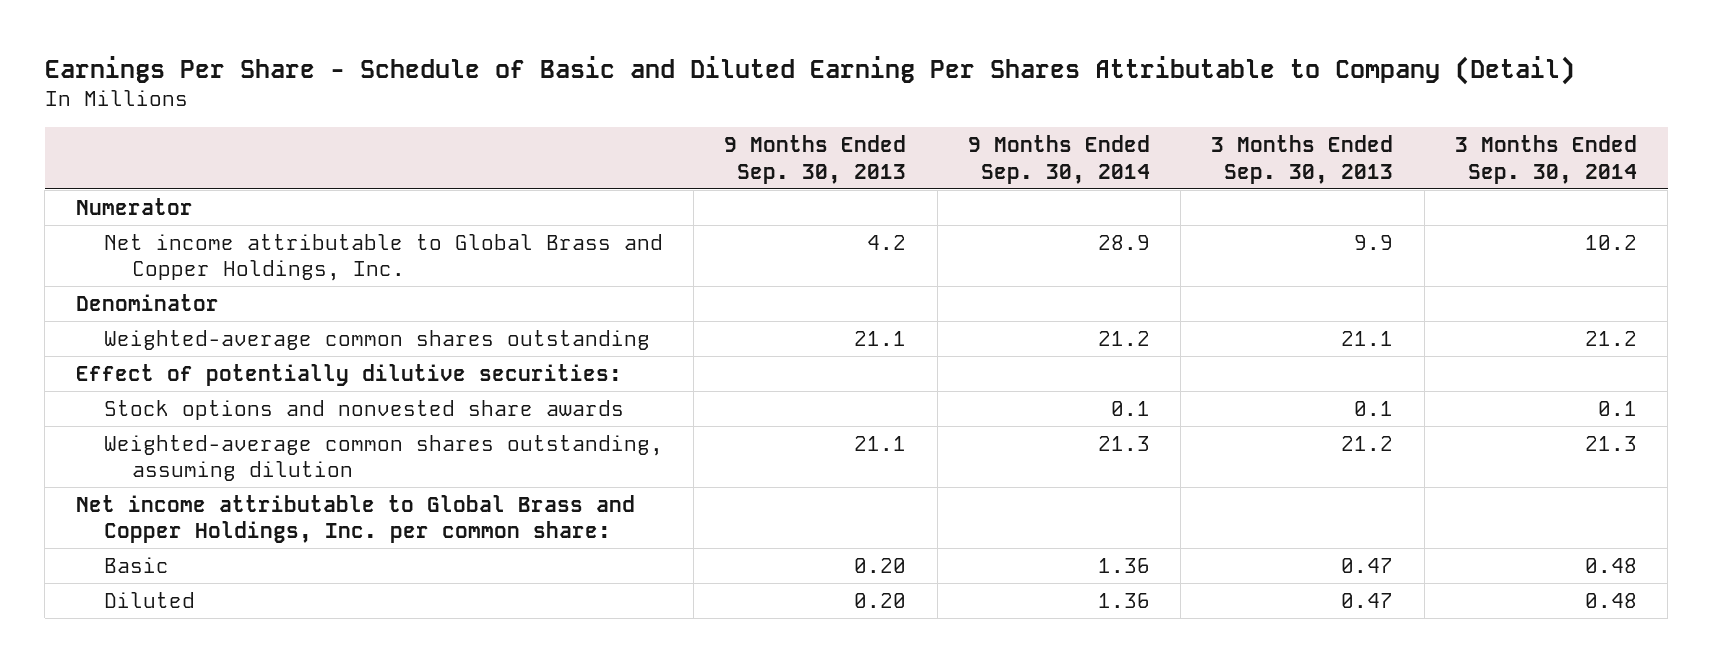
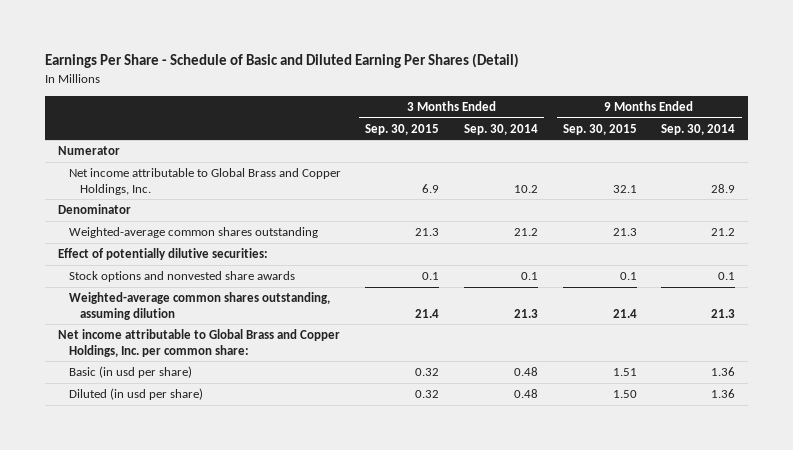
- Earnings Per Share - Schedule of Basic and Diluted Earning Per Shares Attributable to Company (Detail)
+ Earnings Per Share - Schedule of Basic and Diluted Earning Per Shares (Detail)
- | 9 Months Ended Sep. 30, 2013 | 9 Months Ended Sep. 30, 2014 | 3 Months Ended Sep. 30, 2013 | 3 Months Ended Sep. 30, 2014
+ | 3 Months Ended Sep. 30, 2015 | 3 Months Ended Sep. 30, 2014 | 9 Months Ended Sep. 30, 2015 | 9 Months Ended Sep. 30, 2014
- Basic | 0.20 | 1.36 | 0.47 | 0.48
- Diluted | 0.20 | 1.36 | 0.47 | 0.48
+ Basic (in usd per share) | 0.32 | 0.48 | 1.51 | 1.36
+ Diluted (in usd per share) | 0.32 | 0.48 | 1.50 | 1.36

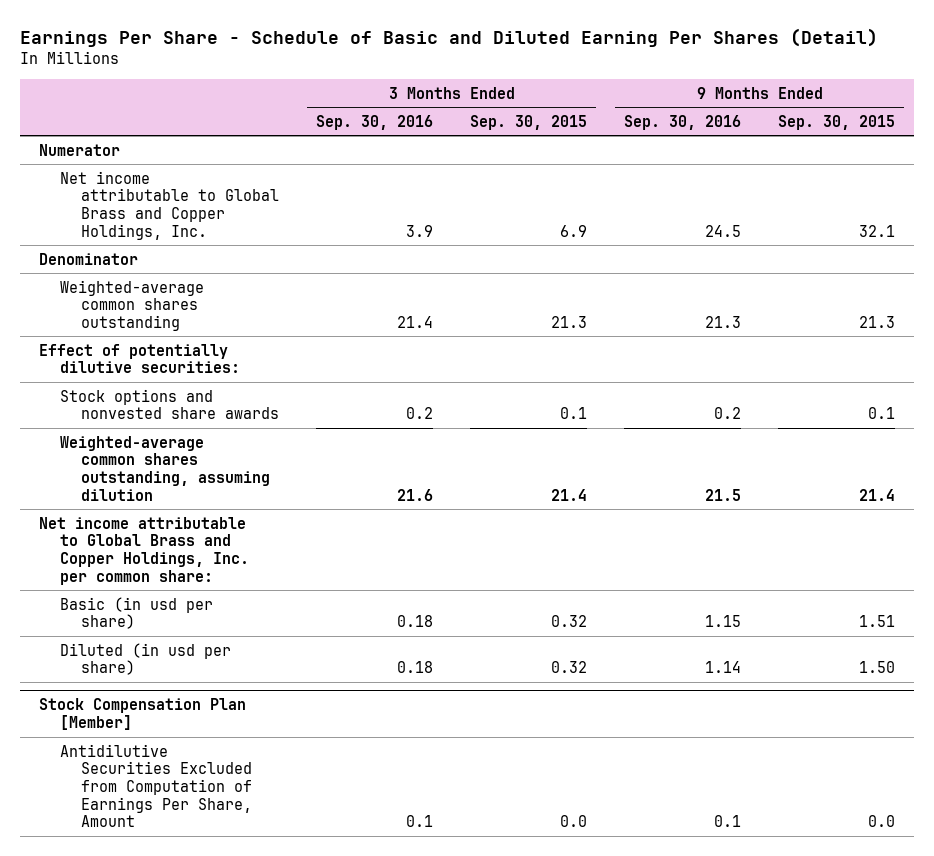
- | 3 Months Ended Sep. 30, 2015 | 3 Months Ended Sep. 30, 2014 | 9 Months Ended Sep. 30, 2015 | 9 Months Ended Sep. 30, 2014
+ | 3 Months Ended Sep. 30, 2016 | 3 Months Ended Sep. 30, 2015 | 9 Months Ended Sep. 30, 2016 | 9 Months Ended Sep. 30, 2015
+ Stock Compensation Plan [Member]
+ Antidilutive Securities Excluded from Computation of Earnings Per Share, Amount | 0.1 | 0.0 | 0.1 | 0.0

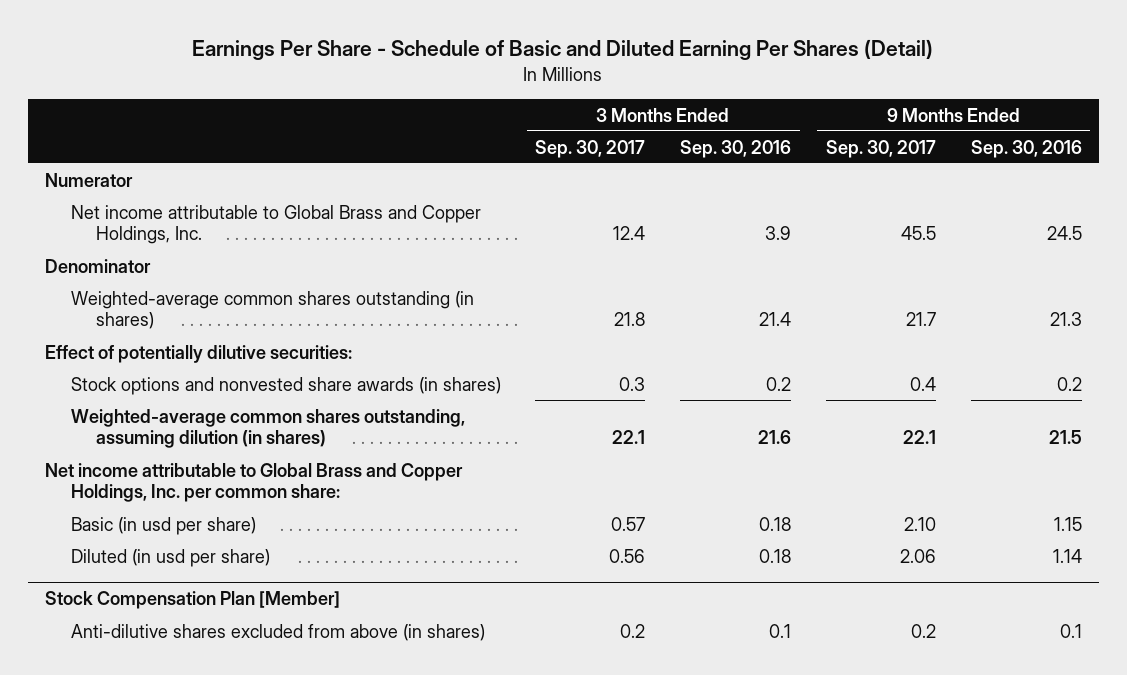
- | 3 Months Ended Sep. 30, 2016 | 3 Months Ended Sep. 30, 2015 | 9 Months Ended Sep. 30, 2016 | 9 Months Ended Sep. 30, 2015
+ | 3 Months Ended Sep. 30, 2017 | 3 Months Ended Sep. 30, 2016 | 9 Months Ended Sep. 30, 2017 | 9 Months Ended Sep. 30, 2016
- Weighted-average common shares outstanding | 21.4 | 21.3 | 21.3 | 21.3
+ Weighted-average common shares outstanding (in shares) | 21.8 | 21.4 | 21.7 | 21.3
- Stock options and nonvested share awards | 0.2 | 0.1 | 0.2 | 0.1
- Weighted-average common shares outstanding, assuming dilution | 21.6 | 21.4 | 21.5 | 21.4
+ Stock options and nonvested share awards (in shares) | 0.3 | 0.2 | 0.4 | 0.2
+ Weighted-average common shares outstanding, assuming dilution (in shares) | 22.1 | 21.6 | 22.1 | 21.5
@ Stock Compensation Plan [Member]
- Antidilutive Securities Excluded from Computation of Earnings Per Share, Amount | 0.1 | 0.0 | 0.1 | 0.0
+ Anti-dilutive shares excluded from above (in shares) | 0.2 | 0.1 | 0.2 | 0.1

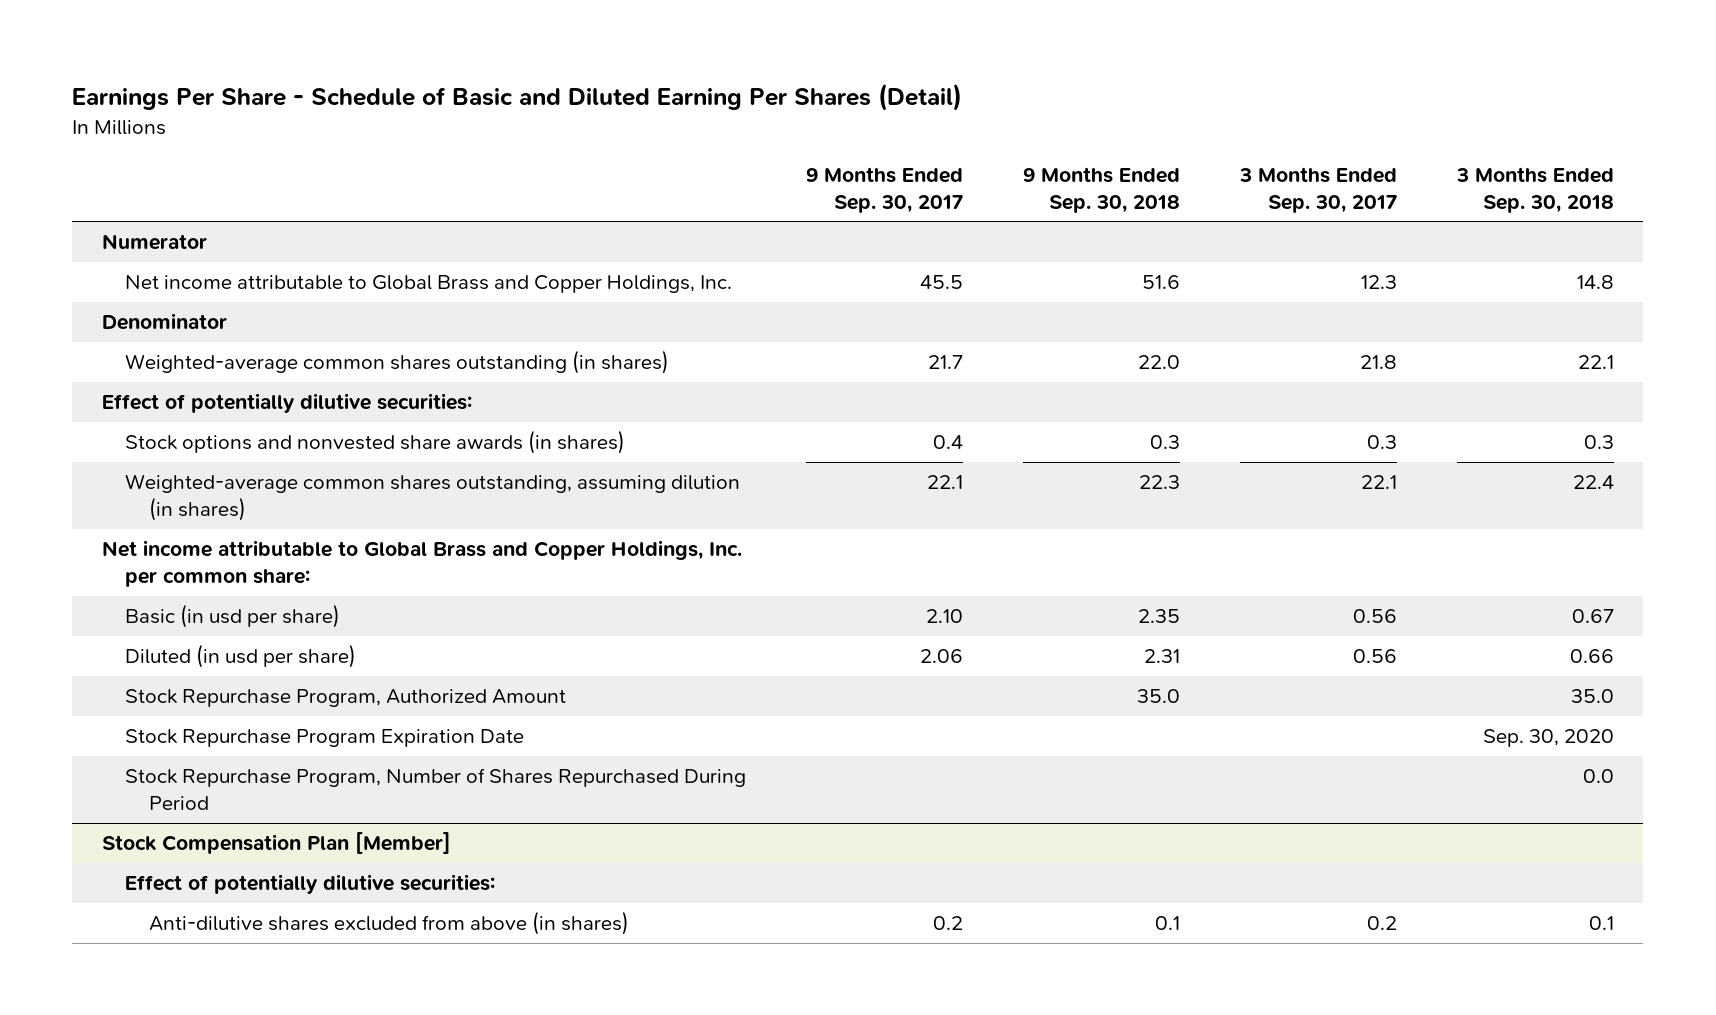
- | 3 Months Ended Sep. 30, 2017 | 3 Months Ended Sep. 30, 2016 | 9 Months Ended Sep. 30, 2017 | 9 Months Ended Sep. 30, 2016
+ | 9 Months Ended Sep. 30, 2017 | 9 Months Ended Sep. 30, 2018 | 3 Months Ended Sep. 30, 2017 | 3 Months Ended Sep. 30, 2018
- Net income attributable to Global Brass and Copper Holdings, Inc. | 12.4 | 3.9 | 45.5 | 24.5
+ Net income attributable to Global Brass and Copper Holdings, Inc. | 45.5 | 51.6 | 12.3 | 14.8
- Basic (in usd per share) | 0.57 | 0.18 | 2.10 | 1.15
+ Basic (in usd per share) | 2.10 | 2.35 | 0.56 | 0.67
+ Stock Repurchase Program, Authorized Amount | | 35.0 | | 35.0
+ Stock Repurchase Program Expiration Date | | | | Sep. 30, 2020
+ Stock Repurchase Program, Number of Shares Repurchased During Period | | | | 0.0
@ Stock Compensation Plan [Member]
+ Effect of potentially dilutive securities:

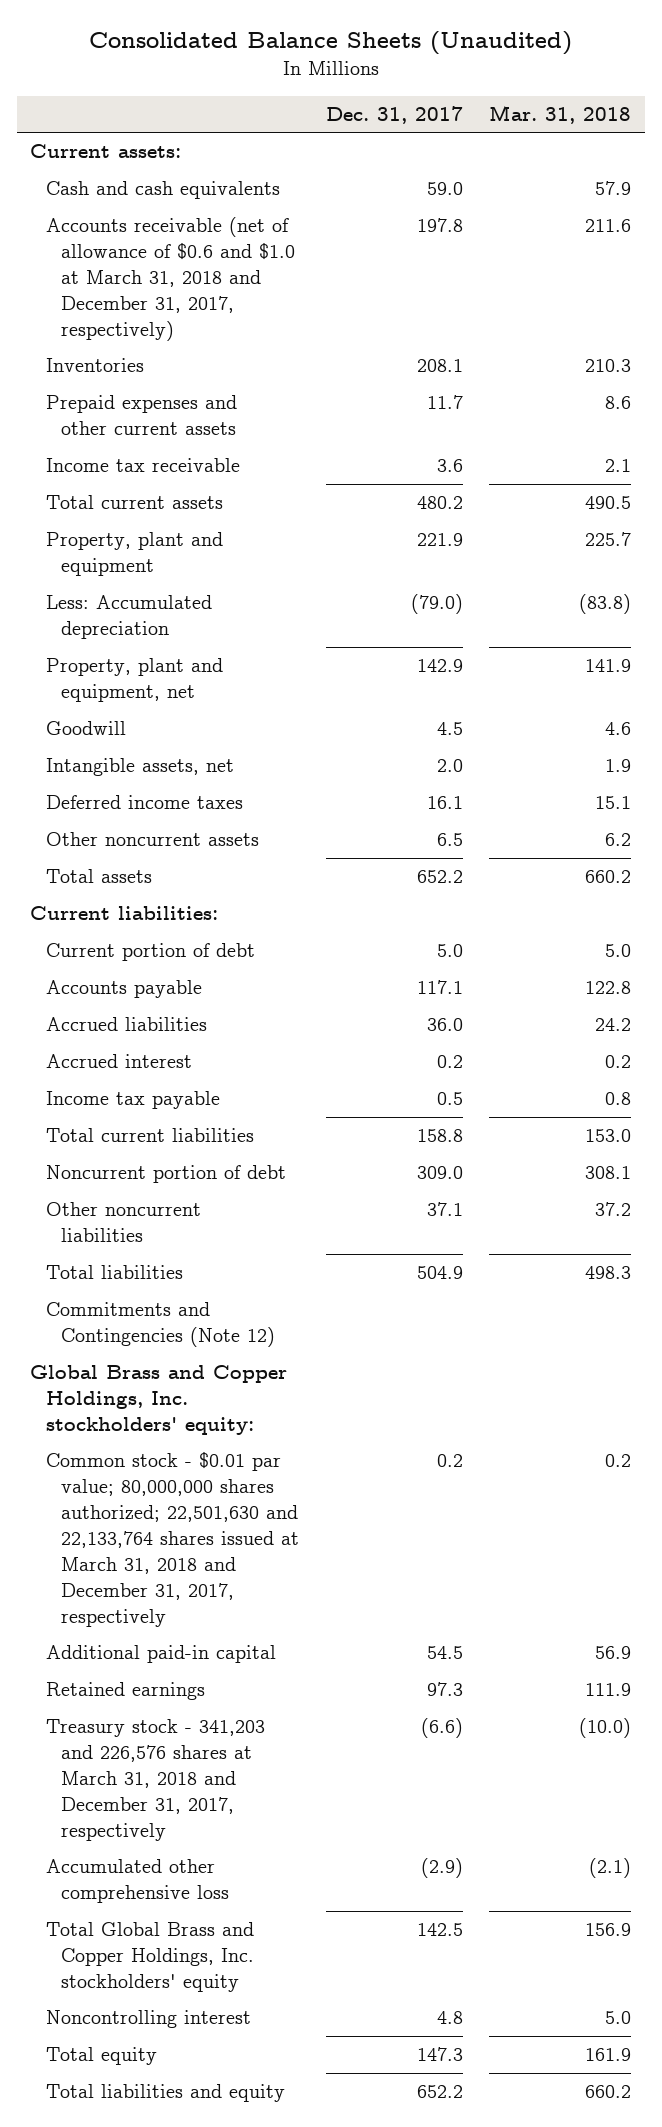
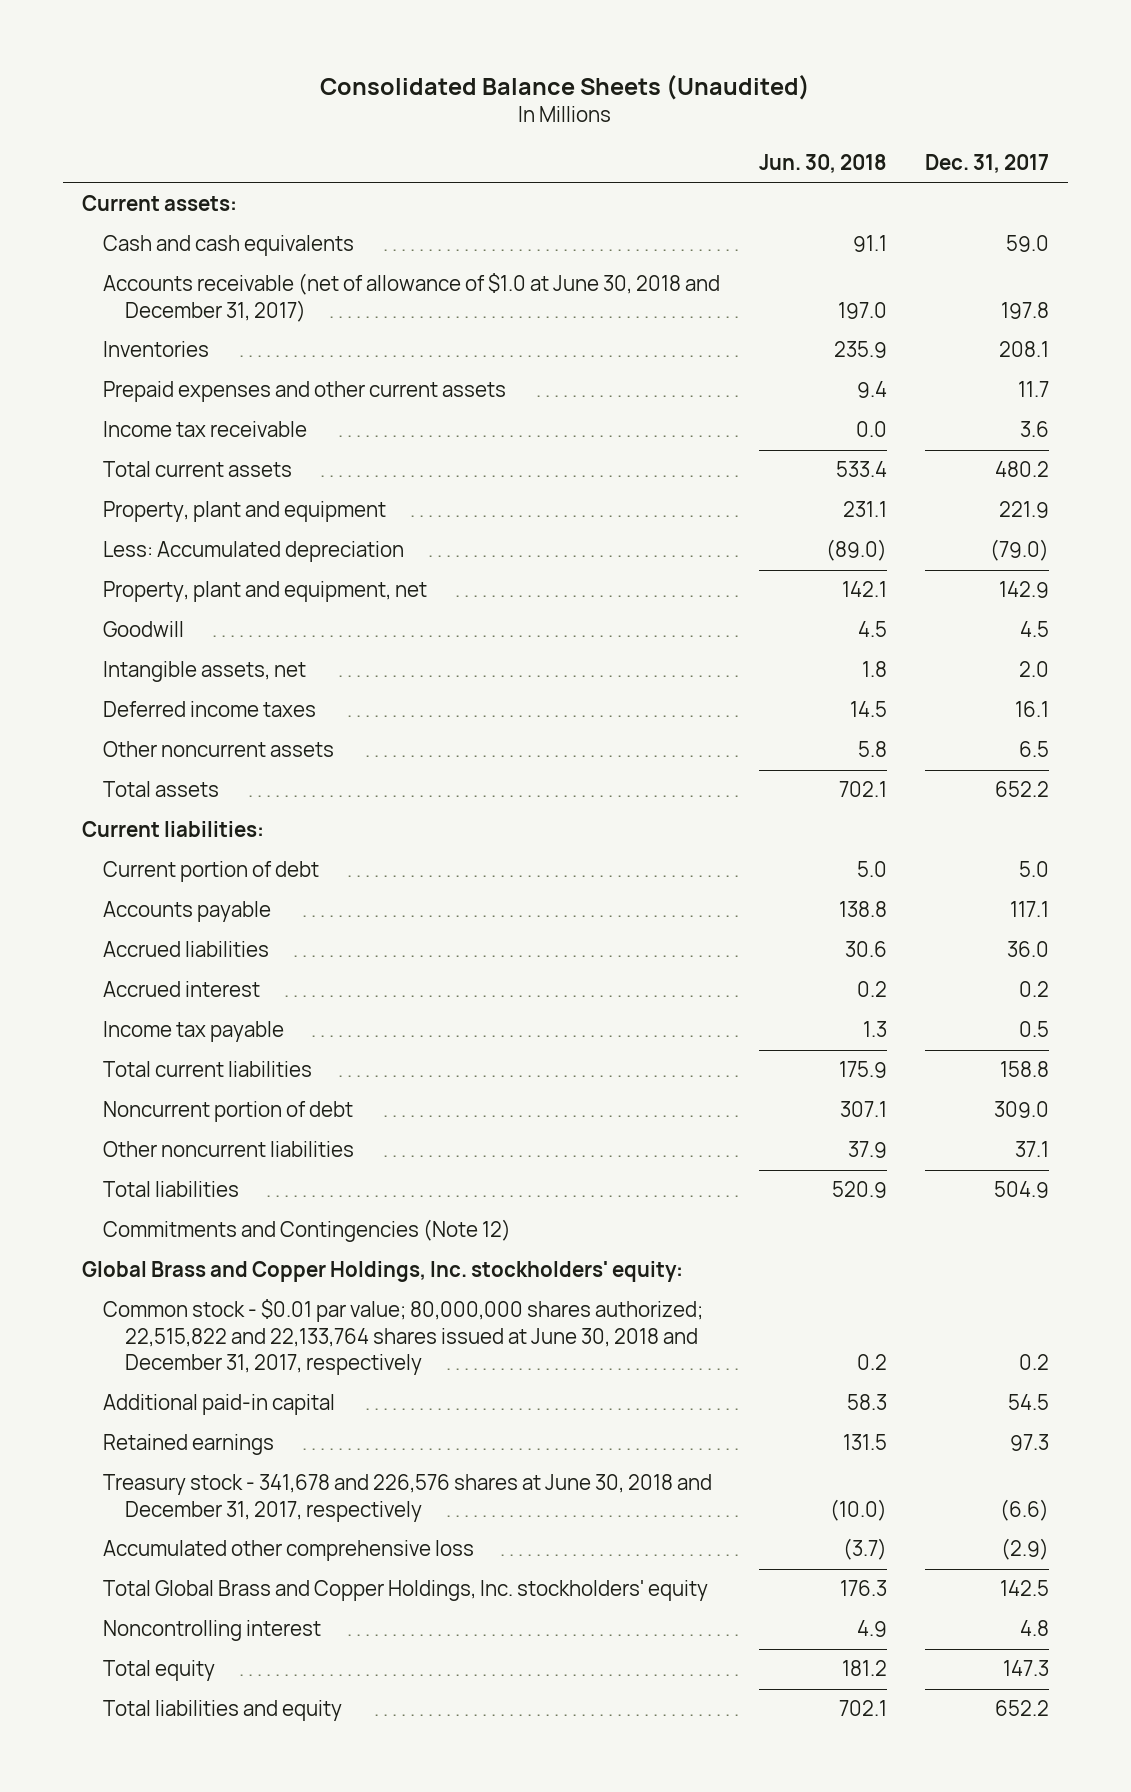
- | Dec. 31, 2017 | Mar. 31, 2018
+ | Jun. 30, 2018 | Dec. 31, 2017
- Accounts receivable (net of allowance of $0.6 and $1.0 at March 31, 2018 and December 31, 2017, respectively) | 197.8 | 211.6
+ Accounts receivable (net of allowance of $1.0 at June 30, 2018 and December 31, 2017) | 197.0 | 197.8
- Common stock - $0.01 par value; 80,000,000 shares authorized; 22,501,630 and 22,133,764 shares issued at March 31, 2018 and December 31, 2017, respectively | 0.2 | 0.2
+ Common stock - $0.01 par value; 80,000,000 shares authorized; 22,515,822 and 22,133,764 shares issued at June 30, 2018 and December 31, 2017, respectively | 0.2 | 0.2
- Treasury stock - 341,203 and 226,576 shares at March 31, 2018 and December 31, 2017, respectively | (6.6) | (10.0)
+ Treasury stock - 341,678 and 226,576 shares at June 30, 2018 and December 31, 2017, respectively | (10.0) | (6.6)

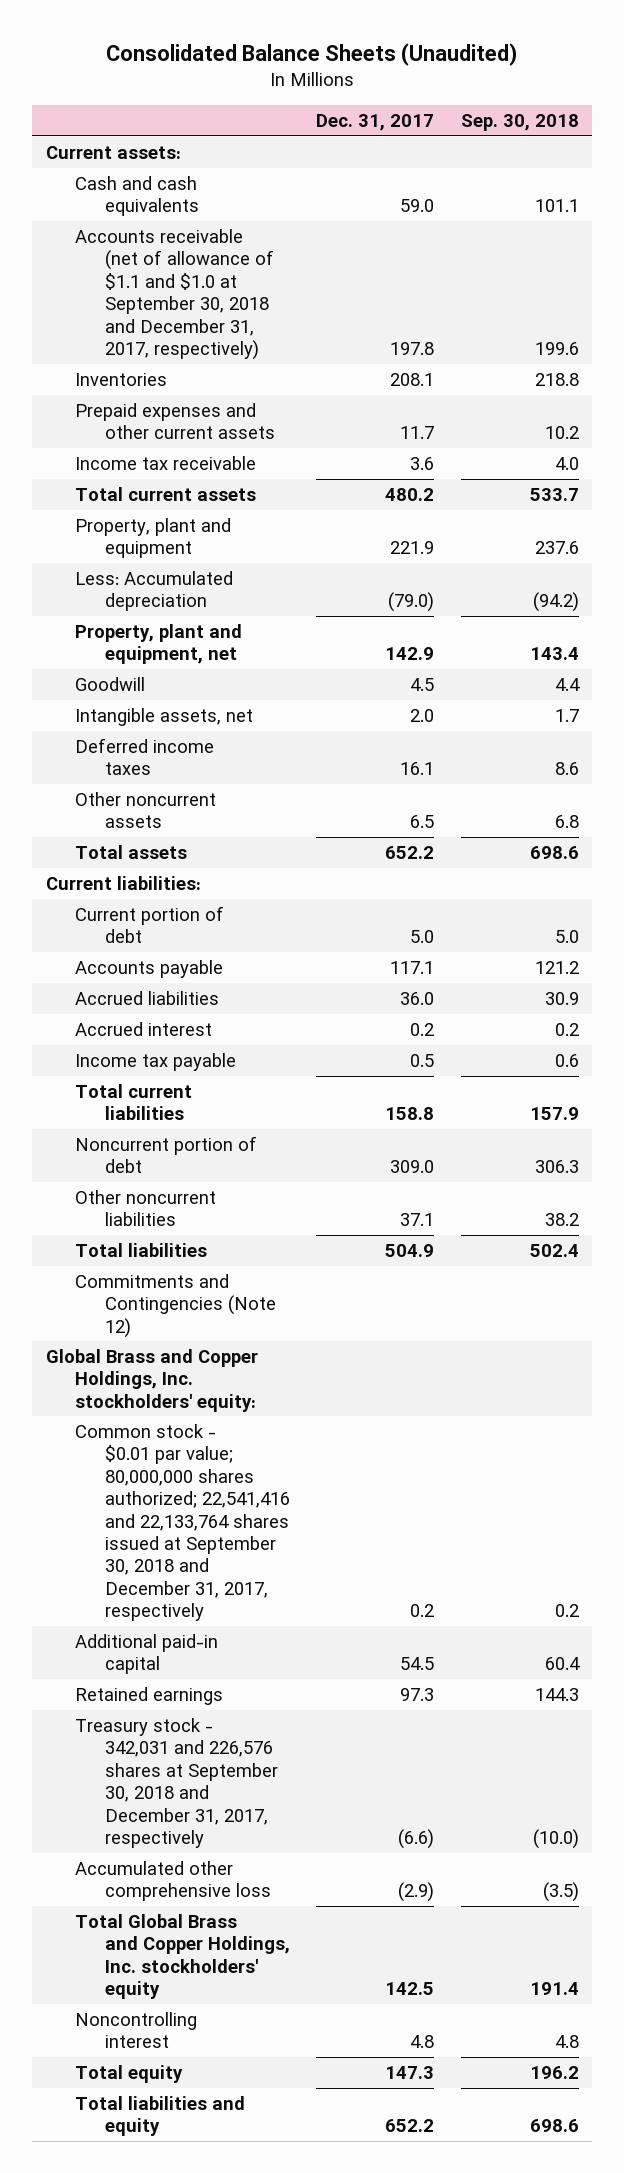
- | Jun. 30, 2018 | Dec. 31, 2017
+ | Dec. 31, 2017 | Sep. 30, 2018
- Accounts receivable (net of allowance of $1.0 at June 30, 2018 and December 31, 2017) | 197.0 | 197.8
+ Accounts receivable (net of allowance of $1.1 and $1.0 at September 30, 2018 and December 31, 2017, respectively) | 197.8 | 199.6
- Common stock - $0.01 par value; 80,000,000 shares authorized; 22,515,822 and 22,133,764 shares issued at June 30, 2018 and December 31, 2017, respectively | 0.2 | 0.2
+ Common stock - $0.01 par value; 80,000,000 shares authorized; 22,541,416 and 22,133,764 shares issued at September 30, 2018 and December 31, 2017, respectively | 0.2 | 0.2
- Treasury stock - 341,678 and 226,576 shares at June 30, 2018 and December 31, 2017, respectively | (10.0) | (6.6)
+ Treasury stock - 342,031 and 226,576 shares at September 30, 2018 and December 31, 2017, respectively | (6.6) | (10.0)

